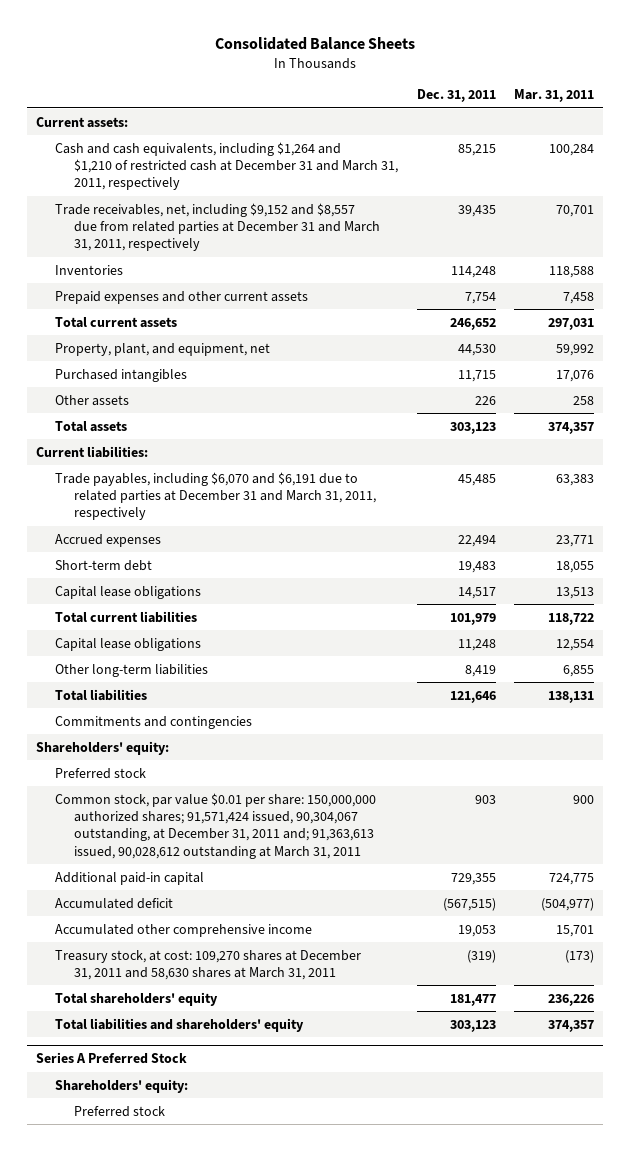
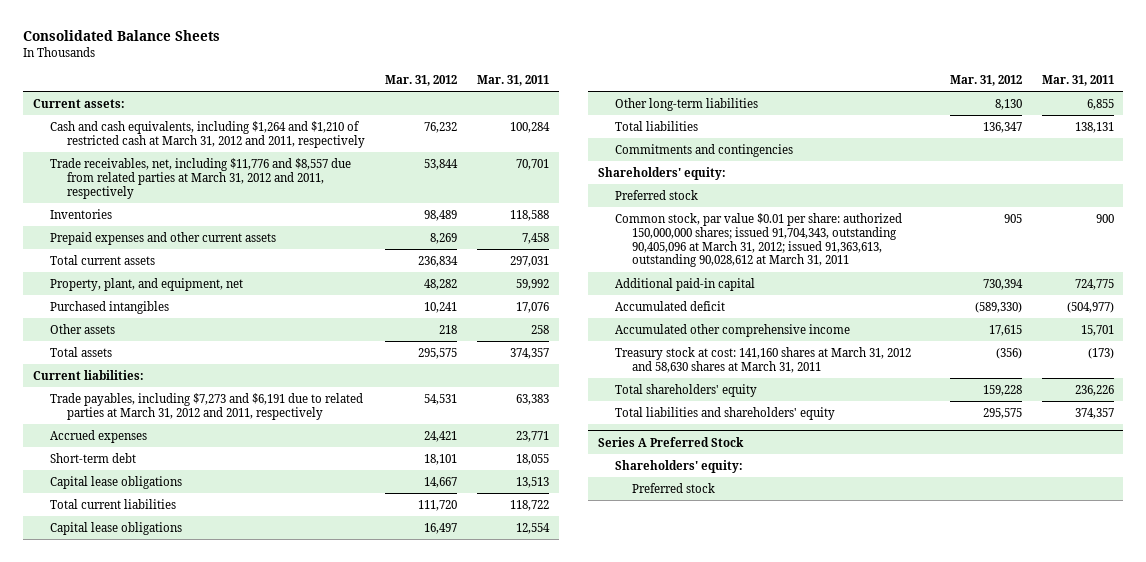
- | Dec. 31, 2011 | Mar. 31, 2011
+ | Mar. 31, 2012 | Mar. 31, 2011
- Cash and cash equivalents, including $1,264 and $1,210 of restricted cash at December 31 and March 31, 2011, respectively | 85,215 | 100,284
- Trade receivables, net, including $9,152 and $8,557 due from related parties at December 31 and March 31, 2011, respectively | 39,435 | 70,701
+ Cash and cash equivalents, including $1,264 and $1,210 of restricted cash at March 31, 2012 and 2011, respectively | 76,232 | 100,284
+ Trade receivables, net, including $11,776 and $8,557 due from related parties at March 31, 2012 and 2011, respectively | 53,844 | 70,701
- Trade payables, including $6,070 and $6,191 due to related parties at December 31 and March 31, 2011, respectively | 45,485 | 63,383
+ Trade payables, including $7,273 and $6,191 due to related parties at March 31, 2012 and 2011, respectively | 54,531 | 63,383
- Common stock, par value $0.01 per share: 150,000,000 authorized shares; 91,571,424 issued, 90,304,067 outstanding, at December 31, 2011 and; 91,363,613 issued, 90,028,612 outstanding at March 31, 2011 | 903 | 900
+ Common stock, par value $0.01 per share: authorized 150,000,000 shares; issued 91,704,343, outstanding 90,405,096 at March 31, 2012; issued 91,363,613, outstanding 90,028,612 at March 31, 2011 | 905 | 900
- Treasury stock, at cost: 109,270 shares at December 31, 2011 and 58,630 shares at March 31, 2011 | (319) | (173)
+ Treasury stock at cost: 141,160 shares at March 31, 2012 and 58,630 shares at March 31, 2011 | (356) | (173)

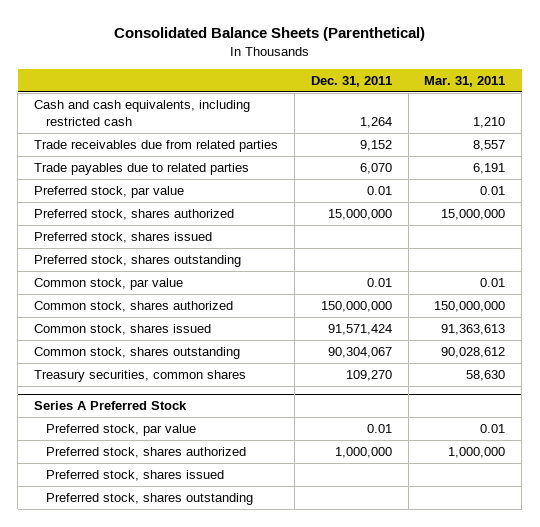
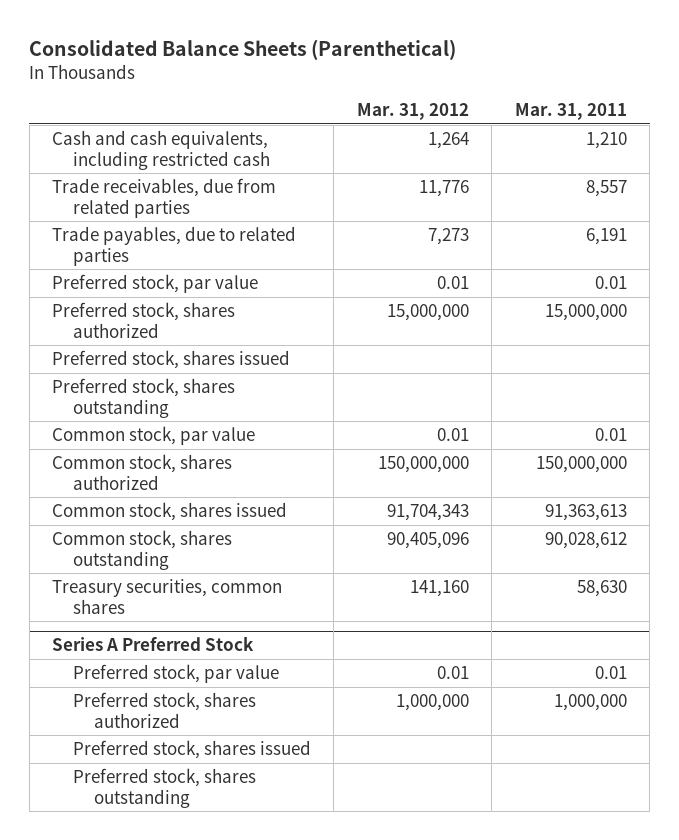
- | Dec. 31, 2011 | Mar. 31, 2011
+ | Mar. 31, 2012 | Mar. 31, 2011
- Trade receivables due from related parties | 9,152 | 8,557
- Trade payables due to related parties | 6,070 | 6,191
+ Trade receivables, due from related parties | 11,776 | 8,557
+ Trade payables, due to related parties | 7,273 | 6,191

